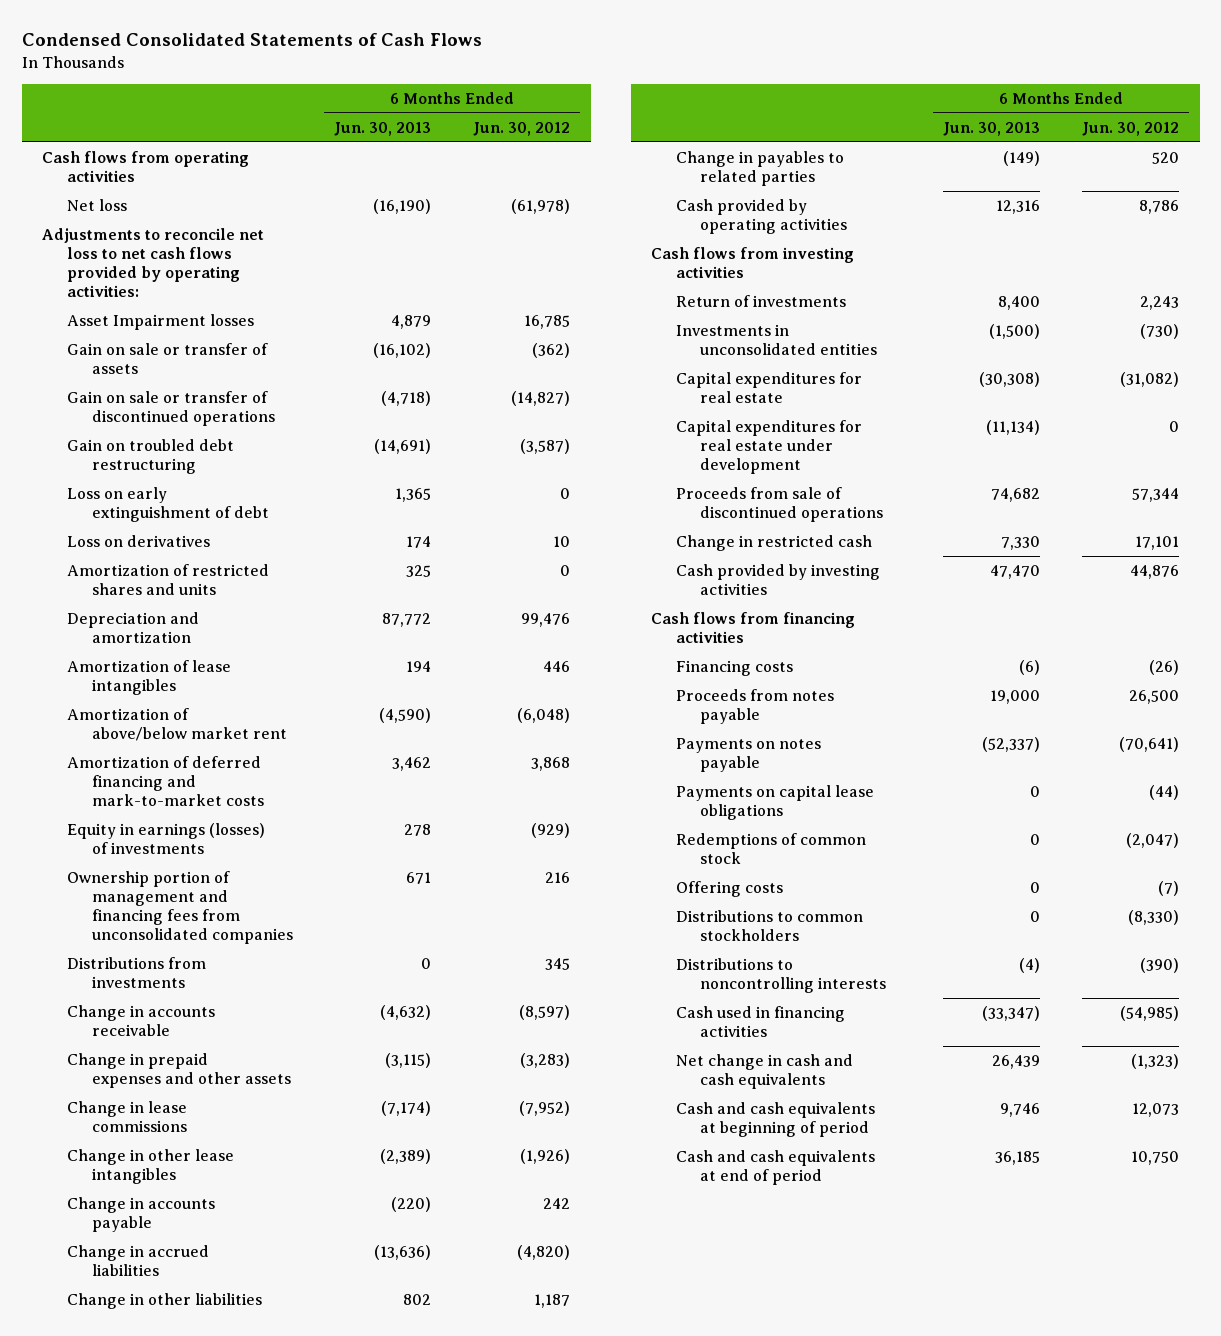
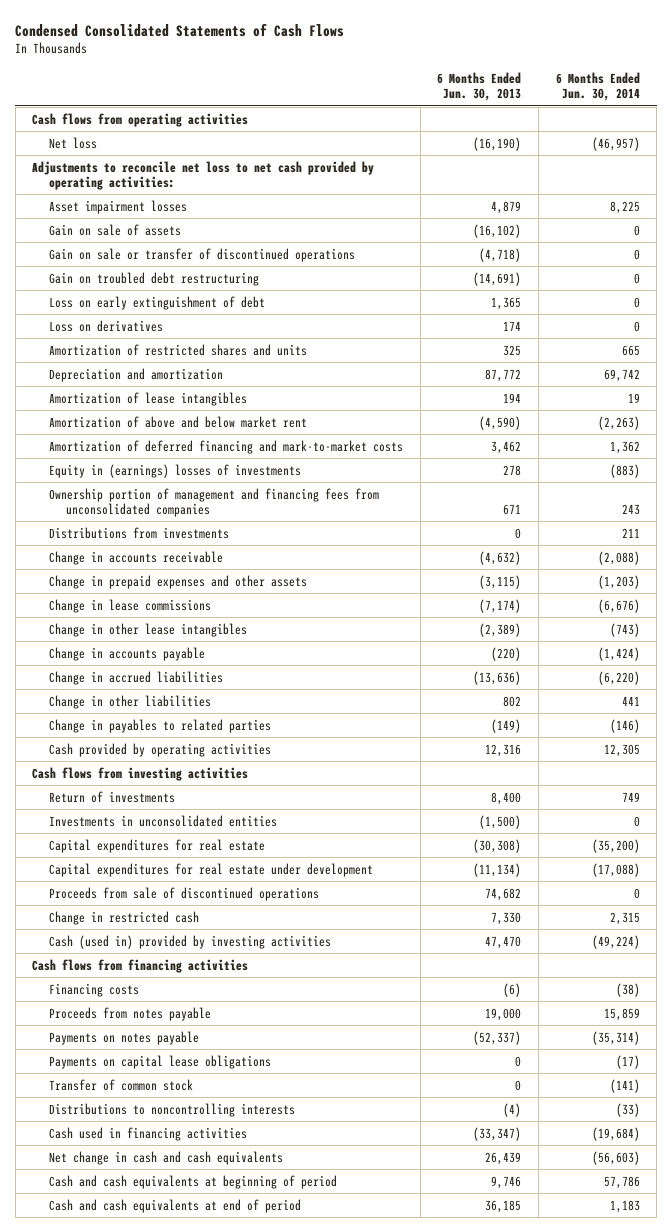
- | 6 Months Ended Jun. 30, 2013 | 6 Months Ended Jun. 30, 2012
+ | 6 Months Ended Jun. 30, 2013 | 6 Months Ended Jun. 30, 2014
- Adjustments to reconcile net loss to net cash flows provided by operating activities:
- Asset Impairment losses | 4,879 | 16,785
- Gain on sale or transfer of assets | (16,102) | (362)
+ Adjustments to reconcile net loss to net cash provided by operating activities:
+ Asset impairment losses | 4,879 | 8,225
+ Gain on sale of assets | (16,102) | 0
- Amortization of above/below market rent | (4,590) | (6,048)
+ Amortization of above and below market rent | (4,590) | (2,263)
- Equity in earnings (losses) of investments | 278 | (929)
+ Equity in (earnings) losses of investments | 278 | (883)
- Cash provided by investing activities | 47,470 | 44,876
+ Cash (used in) provided by investing activities | 47,470 | (49,224)
- Redemptions of common stock | 0 | (2,047)
- Offering costs | 0 | (7)
- Distributions to common stockholders | 0 | (8,330)
+ Transfer of common stock | 0 | (141)

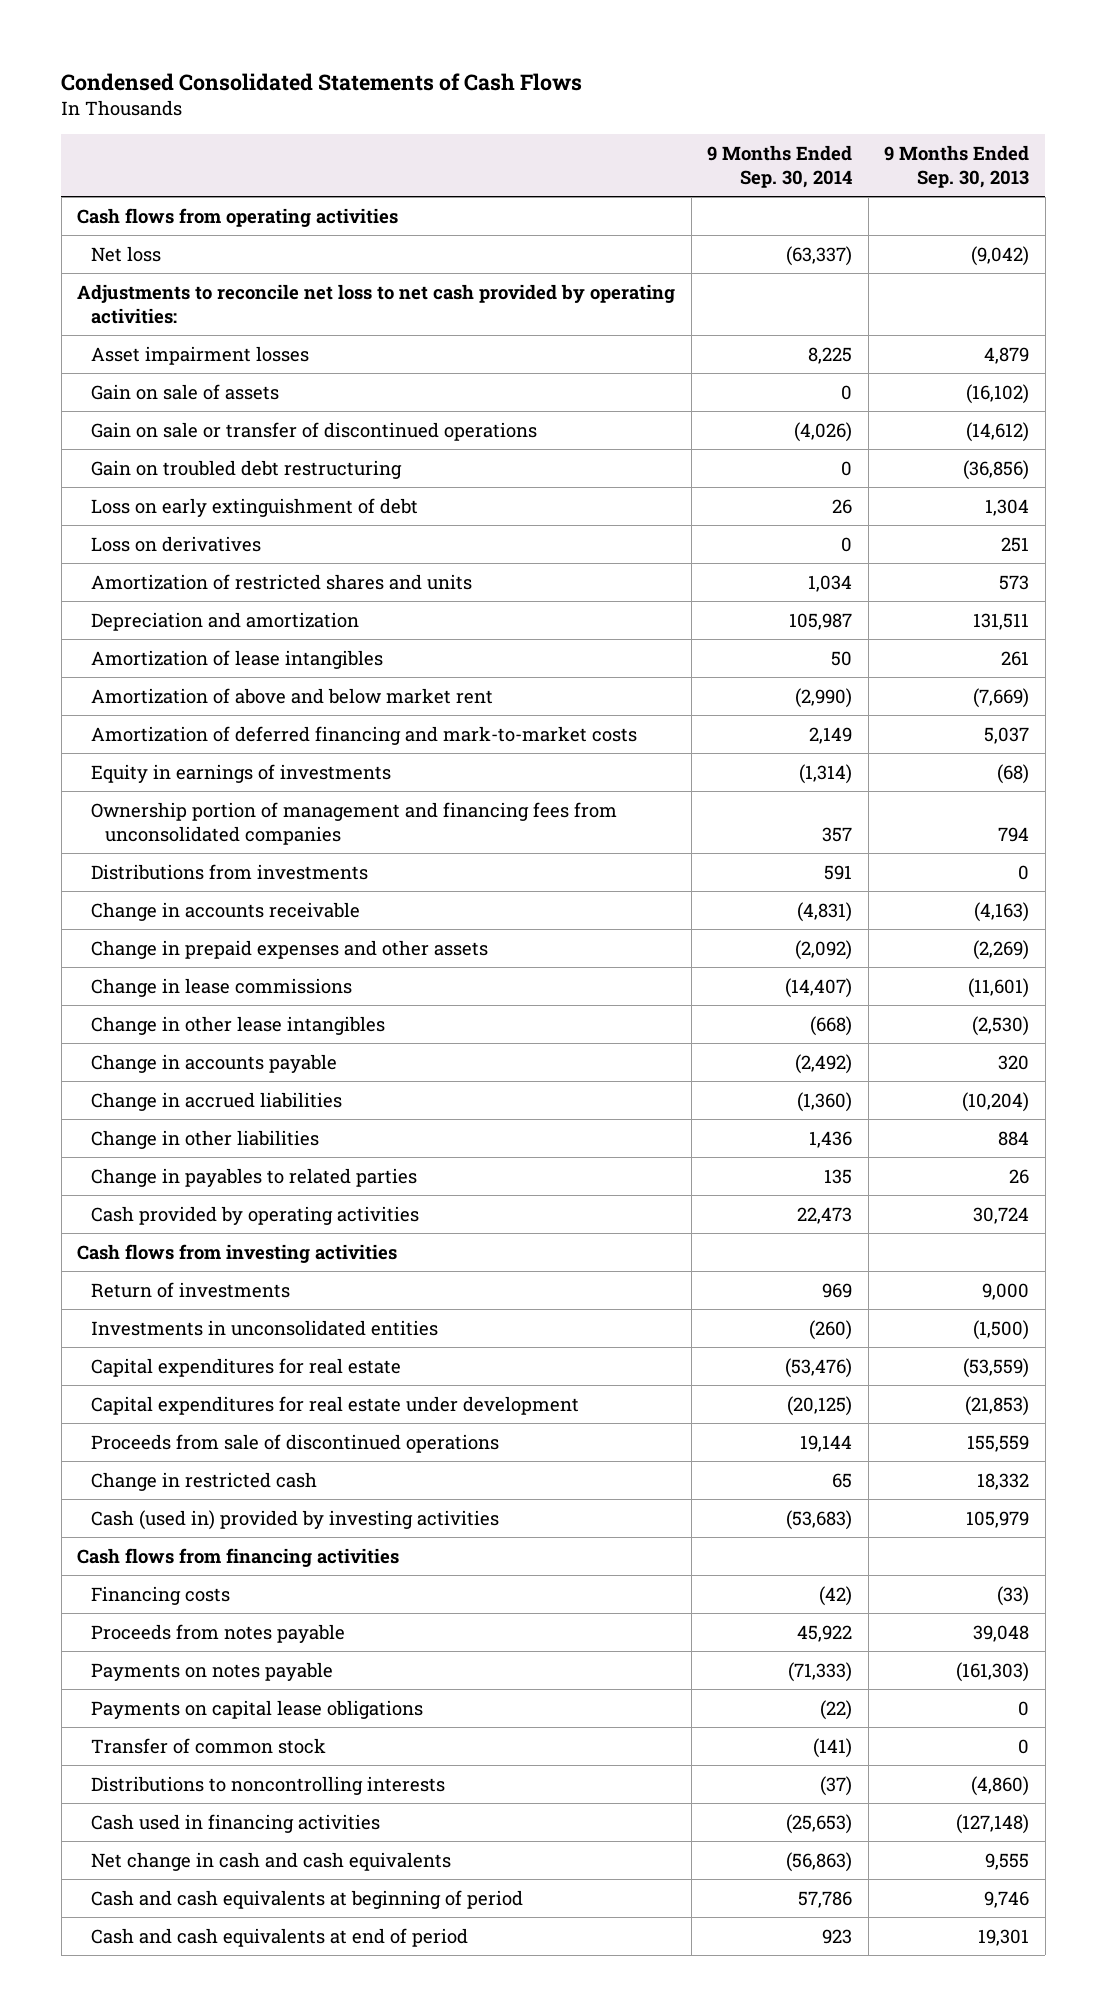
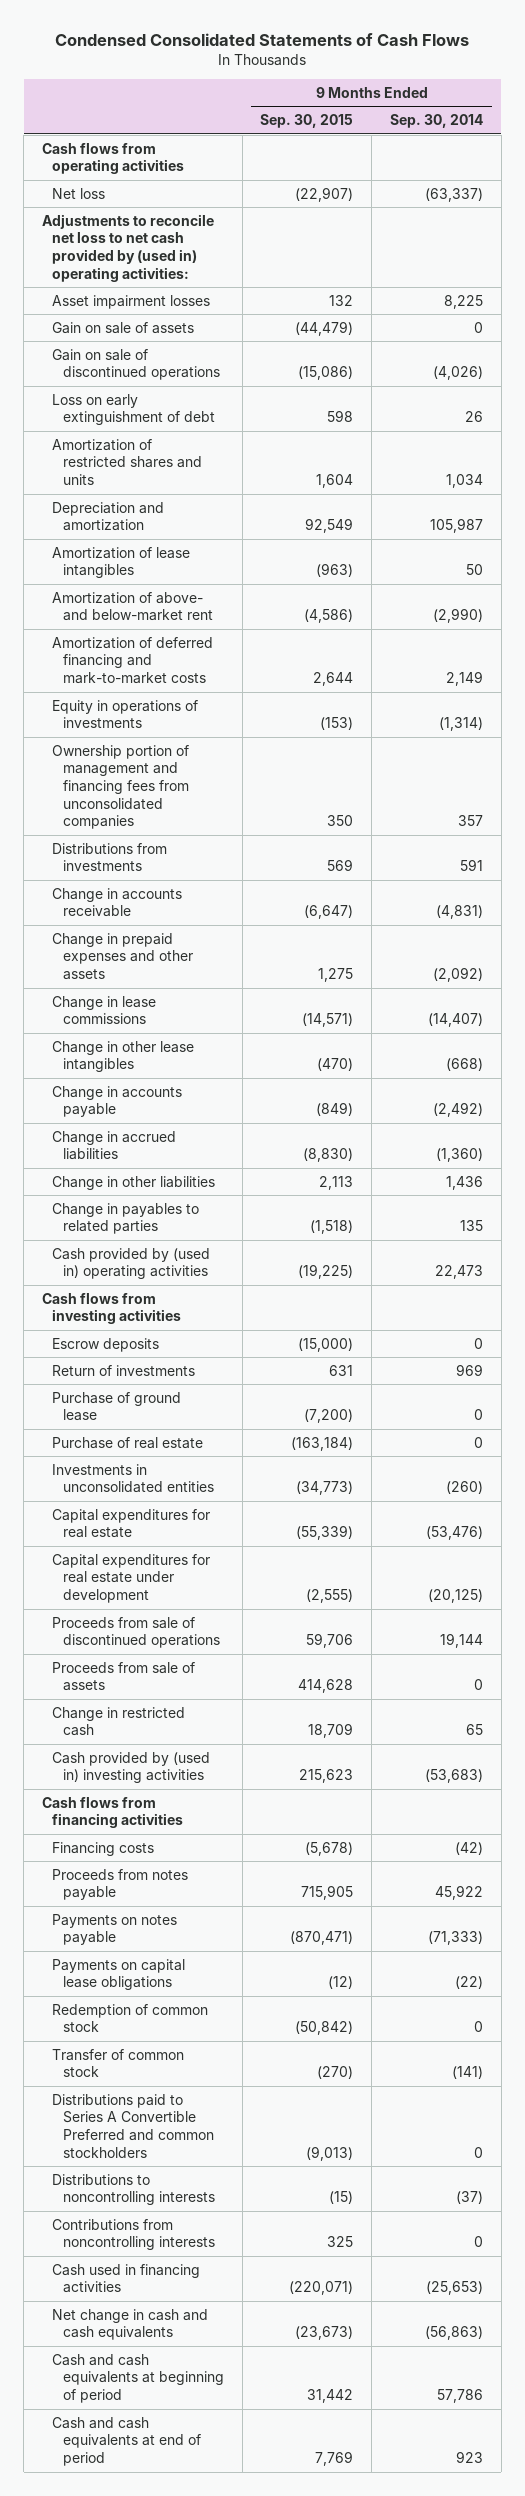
- | 9 Months Ended Sep. 30, 2014 | 9 Months Ended Sep. 30, 2013
+ | 9 Months Ended Sep. 30, 2015 | 9 Months Ended Sep. 30, 2014
- Adjustments to reconcile net loss to net cash provided by operating activities:
+ Adjustments to reconcile net loss to net cash provided by (used in) operating activities:
- Gain on sale or transfer of discontinued operations | (4,026) | (14,612)
- Gain on troubled debt restructuring | 0 | (36,856)
+ Gain on sale of discontinued operations | (15,086) | (4,026)
- Loss on derivatives | 0 | 251
- Amortization of above and below market rent | (2,990) | (7,669)
+ Amortization of above- and below-market rent | (4,586) | (2,990)
- Equity in earnings of investments | (1,314) | (68)
+ Equity in operations of investments | (153) | (1,314)
- Cash provided by operating activities | 22,473 | 30,724
+ Cash provided by (used in) operating activities | (19,225) | 22,473
+ Escrow deposits | (15,000) | 0
+ Purchase of ground lease | (7,200) | 0
+ Purchase of real estate | (163,184) | 0
+ Proceeds from sale of assets | 414,628 | 0
- Cash (used in) provided by investing activities | (53,683) | 105,979
+ Cash provided by (used in) investing activities | 215,623 | (53,683)
+ Redemption of common stock | (50,842) | 0
+ Distributions paid to Series A Convertible Preferred and common stockholders | (9,013) | 0
+ Contributions from noncontrolling interests | 325 | 0

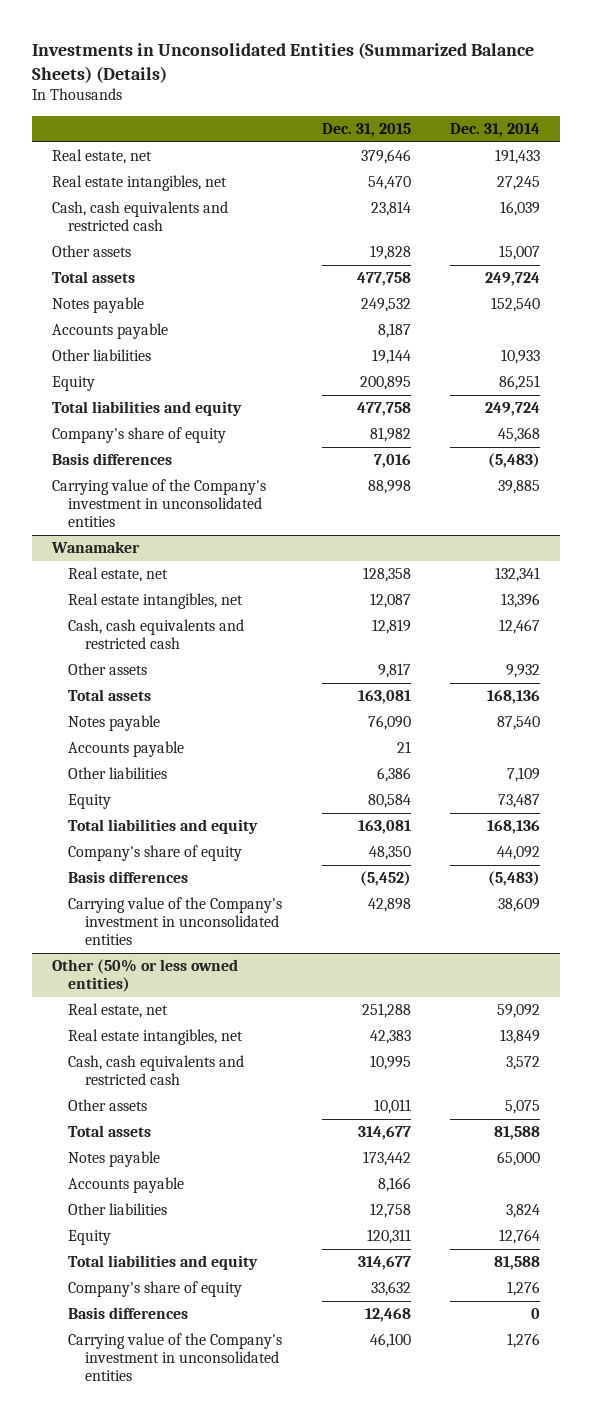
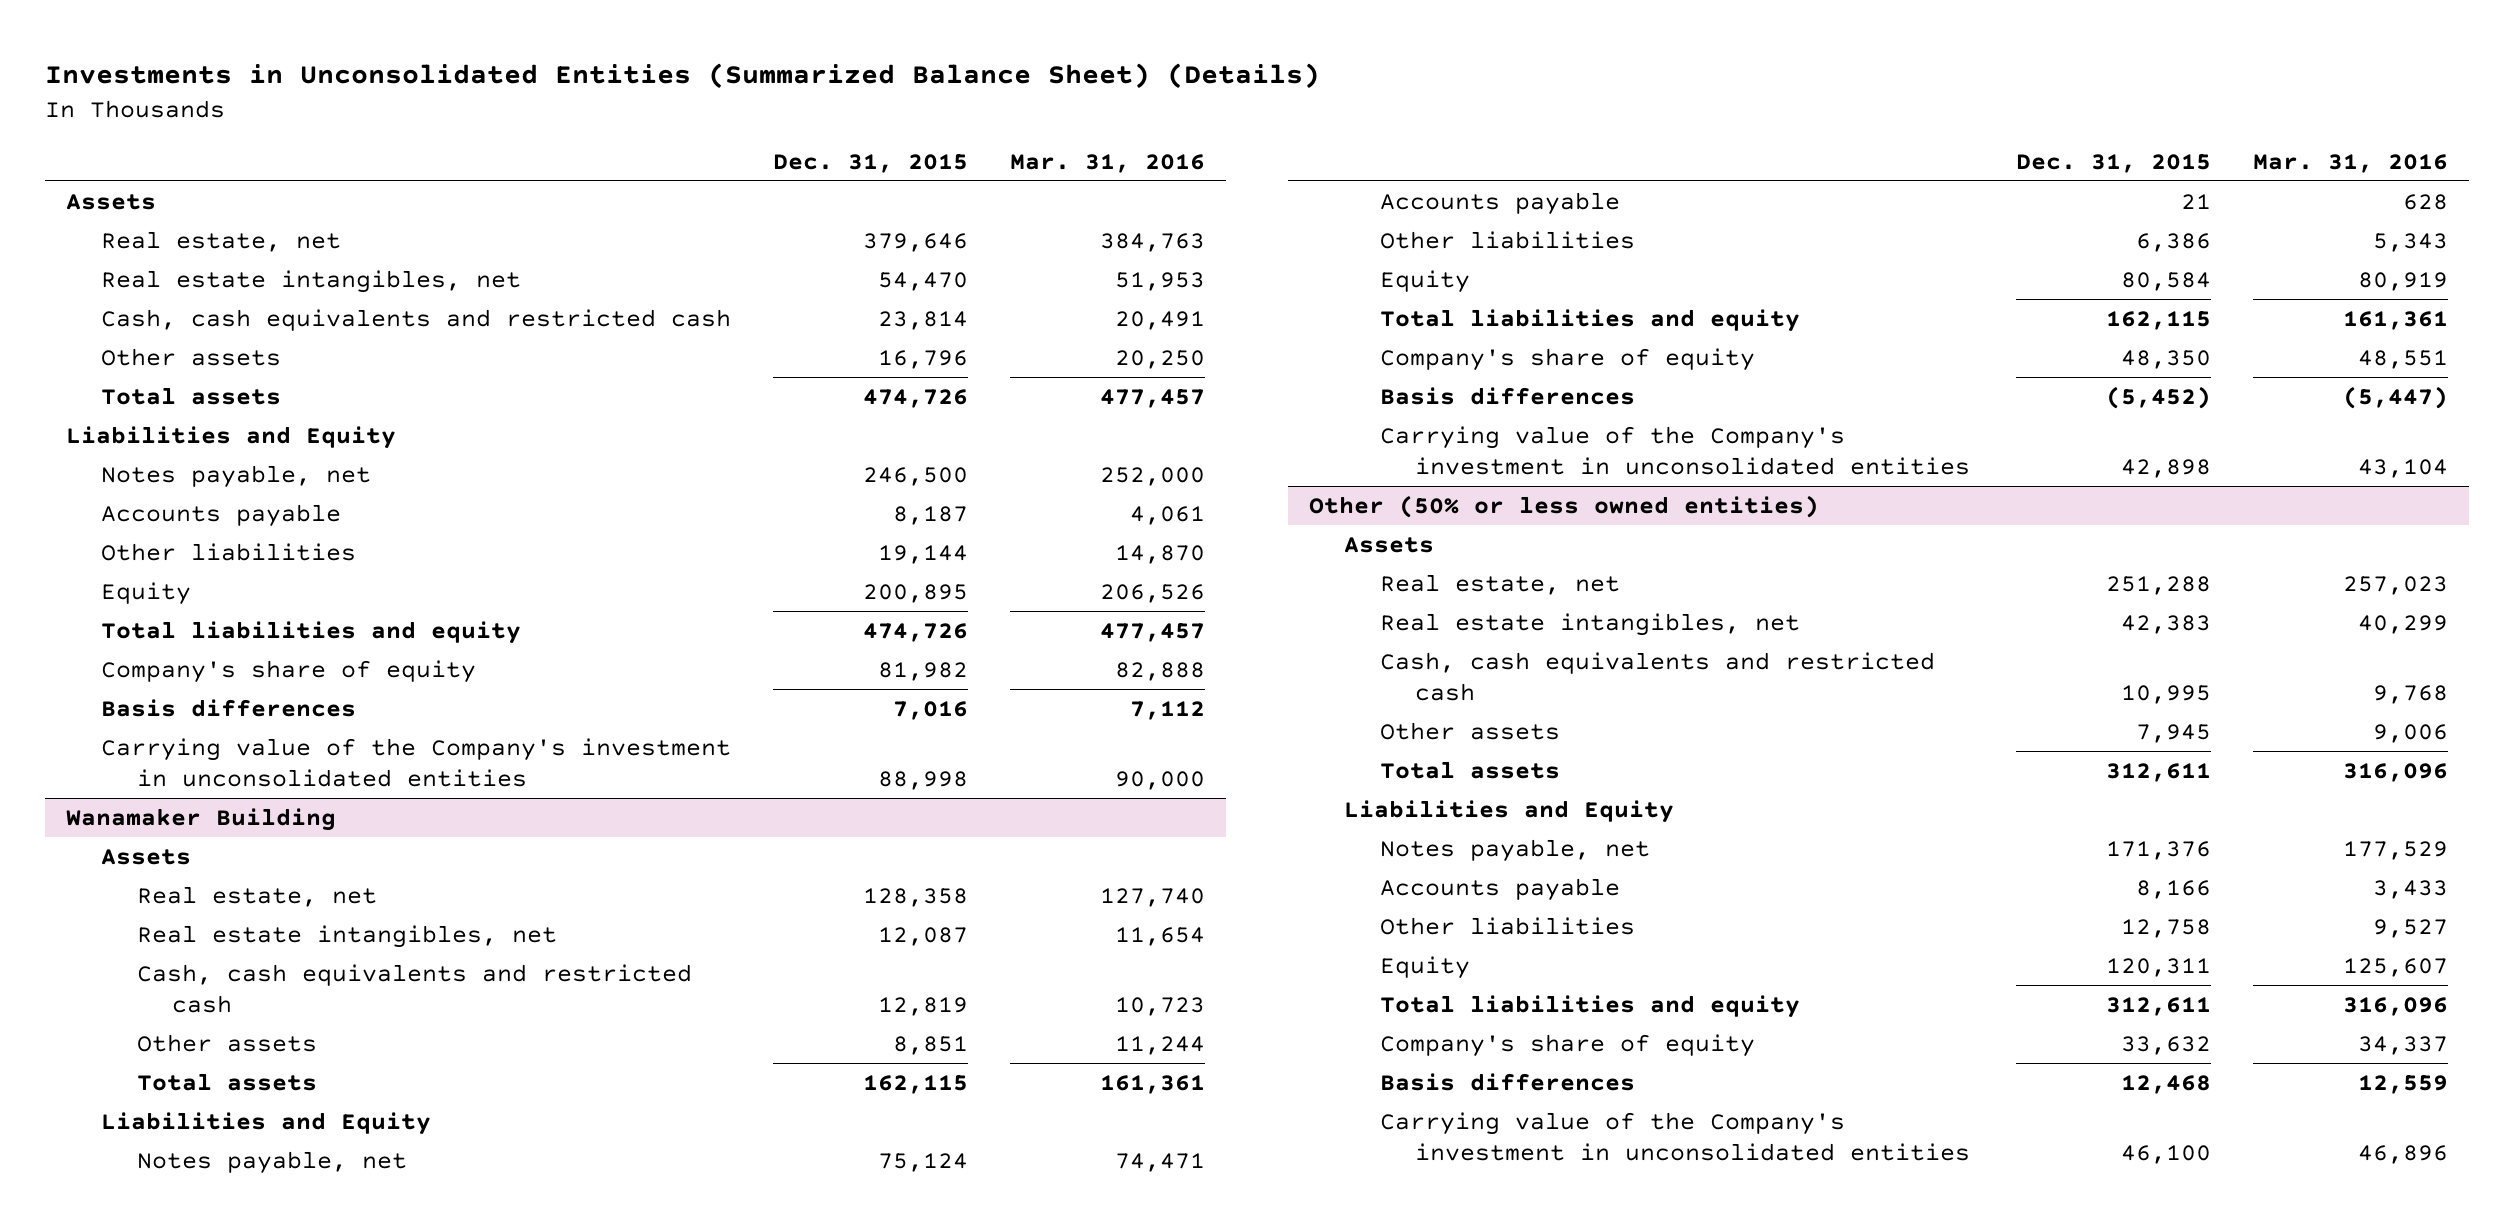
- Investments in Unconsolidated Entities (Summarized Balance Sheets) (Details)
+ Investments in Unconsolidated Entities (Summarized Balance Sheet) (Details)
- | Dec. 31, 2015 | Dec. 31, 2014
+ | Dec. 31, 2015 | Mar. 31, 2016
+ Assets
- Other assets | 19,828 | 15,007
- Total assets | 477,758 | 249,724
- Notes payable | 249,532 | 152,540
+ Other assets | 16,796 | 20,250
+ Total assets | 474,726 | 477,457
+ Liabilities and Equity
+ Notes payable, net | 246,500 | 252,000
- Total liabilities and equity | 477,758 | 249,724
+ Total liabilities and equity | 474,726 | 477,457
- Wanamaker
+ Wanamaker Building
+ Assets
- Other assets | 9,817 | 9,932
- Total assets | 163,081 | 168,136
- Notes payable | 76,090 | 87,540
+ Other assets | 8,851 | 11,244
+ Total assets | 162,115 | 161,361
+ Liabilities and Equity
+ Notes payable, net | 75,124 | 74,471
- Total liabilities and equity | 163,081 | 168,136
+ Total liabilities and equity | 162,115 | 161,361
@ Other (50% or less owned entities)
+ Assets
- Other assets | 10,011 | 5,075
- Total assets | 314,677 | 81,588
- Notes payable | 173,442 | 65,000
+ Other assets | 7,945 | 9,006
+ Total assets | 312,611 | 316,096
+ Liabilities and Equity
+ Notes payable, net | 171,376 | 177,529
- Total liabilities and equity | 314,677 | 81,588
+ Total liabilities and equity | 312,611 | 316,096

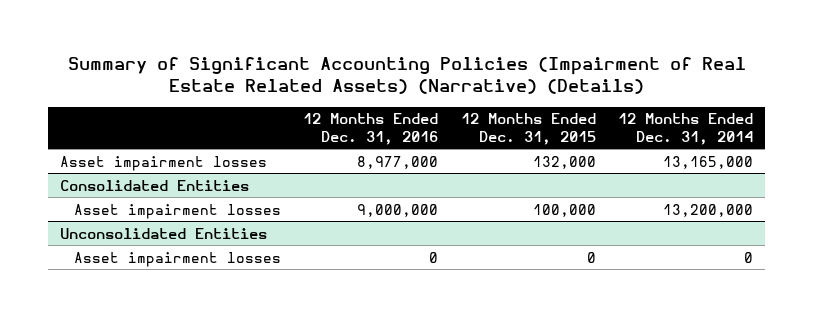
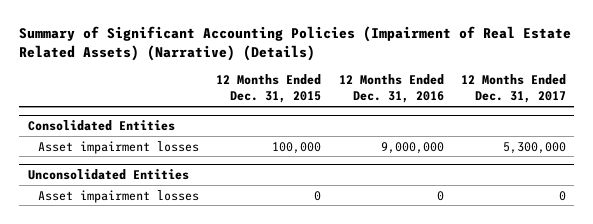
- | 12 Months Ended Dec. 31, 2016 | 12 Months Ended Dec. 31, 2015 | 12 Months Ended Dec. 31, 2014
+ | 12 Months Ended Dec. 31, 2015 | 12 Months Ended Dec. 31, 2016 | 12 Months Ended Dec. 31, 2017
- Asset impairment losses | 8,977,000 | 132,000 | 13,165,000

